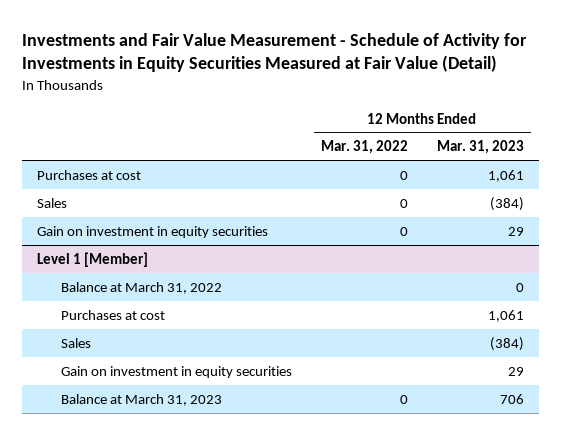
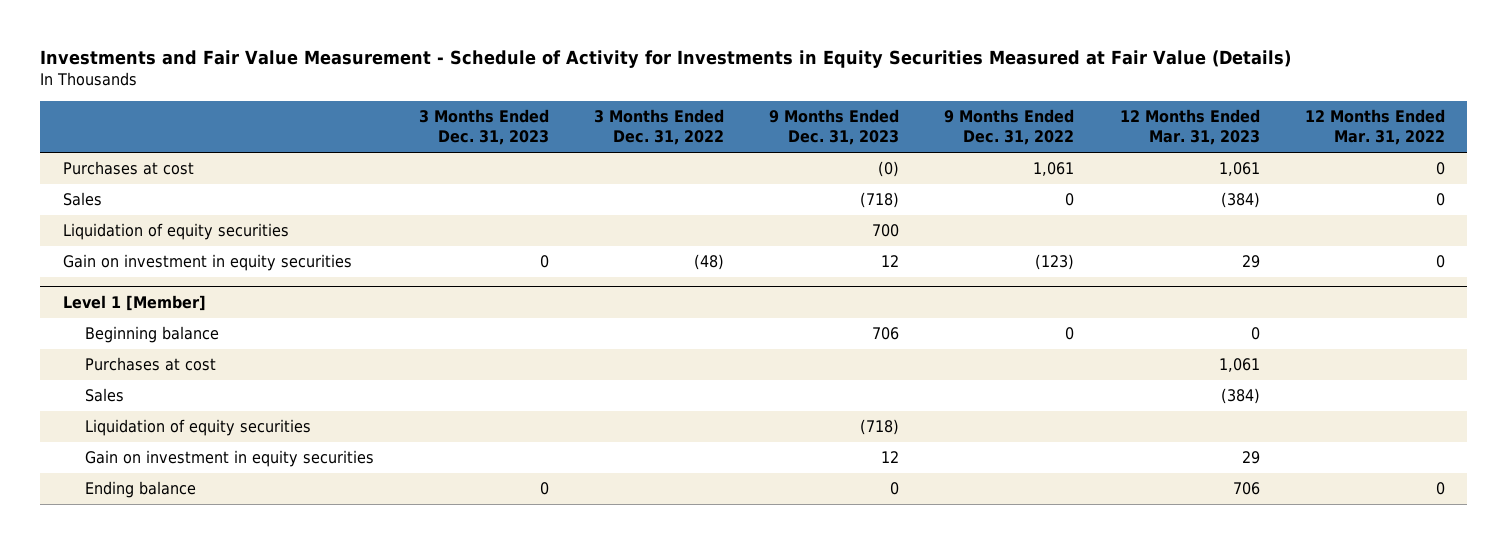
- Investments and Fair Value Measurement - Schedule of Activity for Investments in Equity Securities Measured at Fair Value (Detail)
+ Investments and Fair Value Measurement - Schedule of Activity for Investments in Equity Securities Measured at Fair Value (Details)
- | 12 Months Ended Mar. 31, 2022 | 12 Months Ended Mar. 31, 2023
+ | 3 Months Ended Dec. 31, 2023 | 3 Months Ended Dec. 31, 2022 | 9 Months Ended Dec. 31, 2023 | 9 Months Ended Dec. 31, 2022 | 12 Months Ended Mar. 31, 2023 | 12 Months Ended Mar. 31, 2022
+ Liquidation of equity securities | | | 700 | | |
@ Level 1 [Member]
- Balance at March 31, 2022 | | 0
+ Beginning balance | | | 706 | 0 | 0 |
+ Liquidation of equity securities | | | (718) | | |
- Balance at March 31, 2023 | 0 | 706
+ Ending balance | 0 | | 0 | | 706 | 0

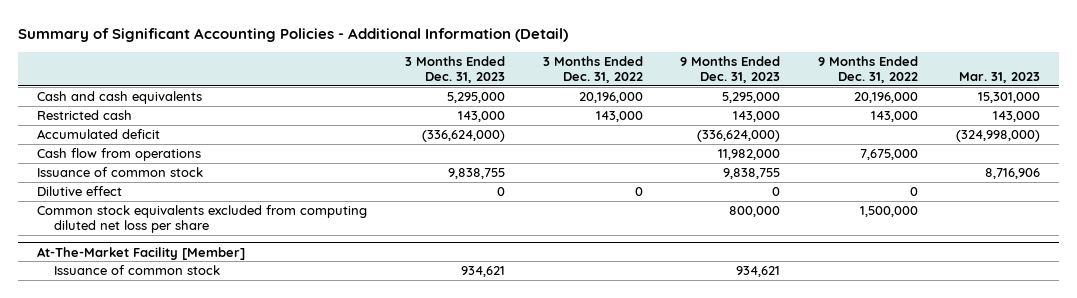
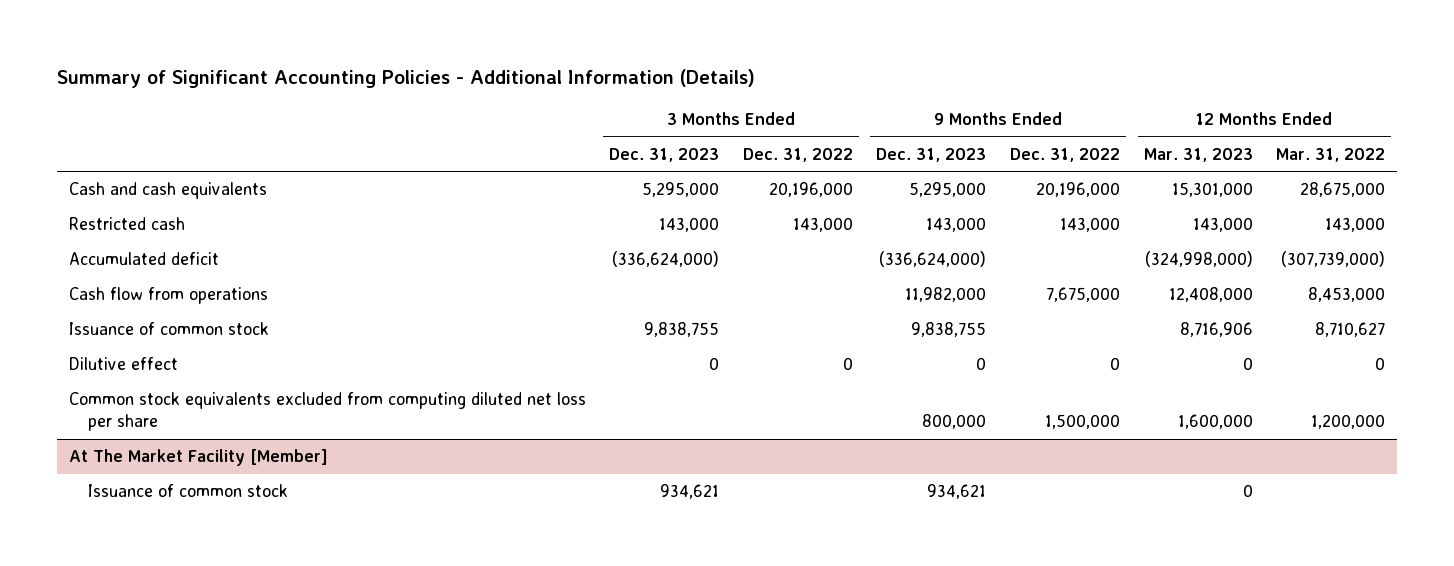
- Summary of Significant Accounting Policies - Additional Information (Detail)
+ Summary of Significant Accounting Policies - Additional Information (Details)
- | 3 Months Ended Dec. 31, 2023 | 3 Months Ended Dec. 31, 2022 | 9 Months Ended Dec. 31, 2023 | 9 Months Ended Dec. 31, 2022 | Mar. 31, 2023
+ | 3 Months Ended Dec. 31, 2023 | 3 Months Ended Dec. 31, 2022 | 9 Months Ended Dec. 31, 2023 | 9 Months Ended Dec. 31, 2022 | 12 Months Ended Mar. 31, 2023 | 12 Months Ended Mar. 31, 2022
- At-The-Market Facility [Member]
+ At The Market Facility [Member]

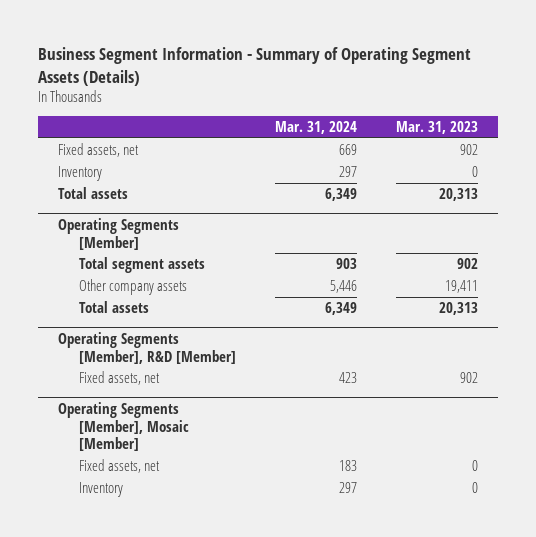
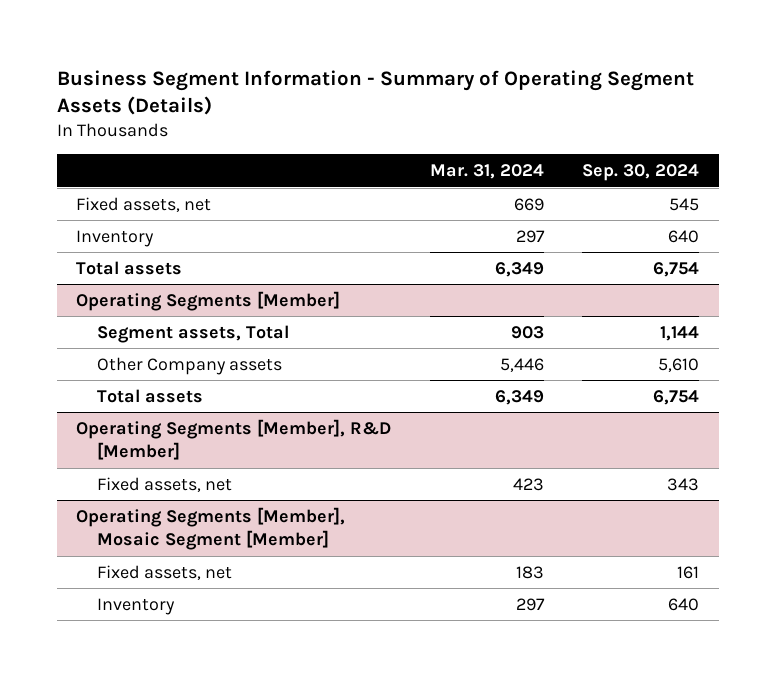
- | Mar. 31, 2024 | Mar. 31, 2023
+ | Mar. 31, 2024 | Sep. 30, 2024
@ Operating Segments [Member]
- Total segment assets | 903 | 902
- Other company assets | 5,446 | 19,411
+ Segment assets, Total | 903 | 1,144
+ Other Company assets | 5,446 | 5,610
- Operating Segments [Member], Mosaic [Member]
+ Operating Segments [Member], Mosaic Segment [Member]

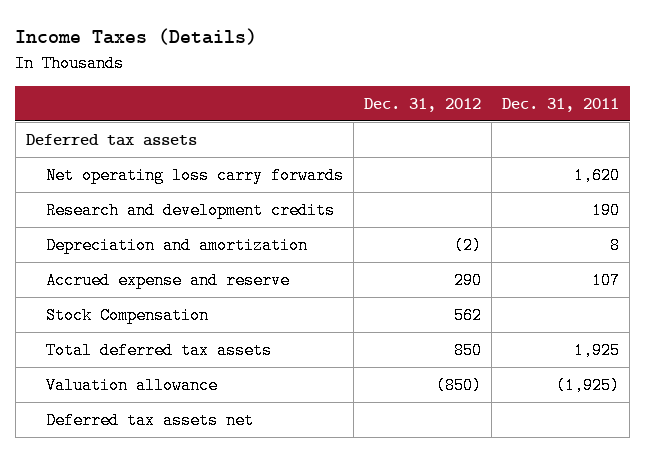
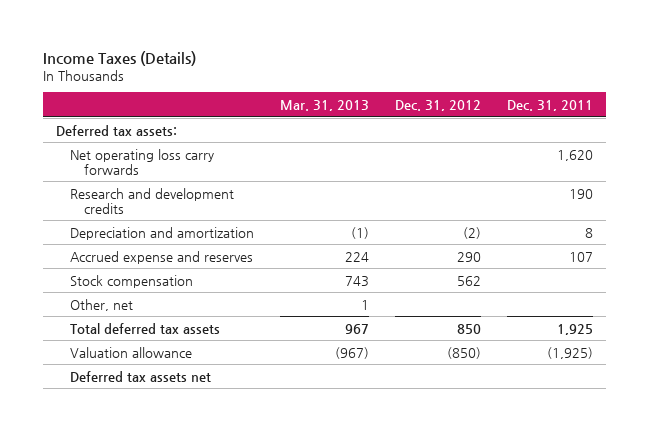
- | Dec. 31, 2012 | Dec. 31, 2011
+ | Mar. 31, 2013 | Dec. 31, 2012 | Dec. 31, 2011
- Deferred tax assets
+ Deferred tax assets:
- Accrued expense and reserve | 290 | 107
- Stock Compensation | 562 |
+ Accrued expense and reserves | 224 | 290 | 107
+ Stock compensation | 743 | 562 |
+ Other, net | 1 | |

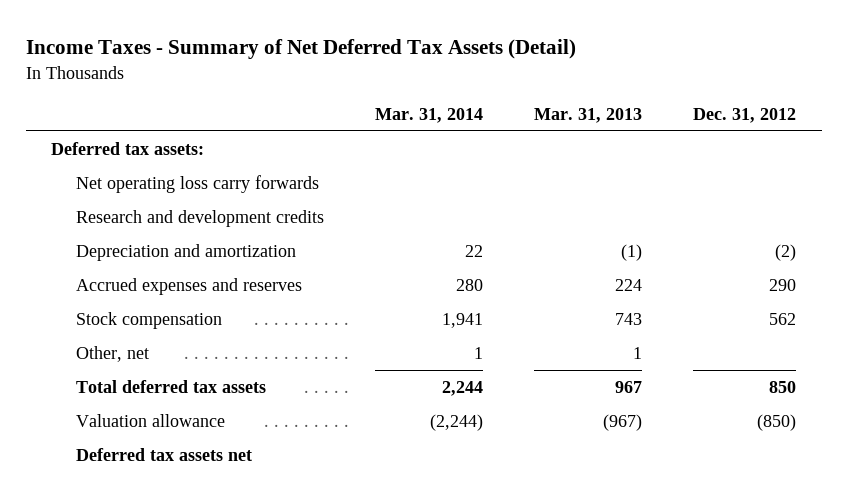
- Income Taxes (Details)
+ Income Taxes - Summary of Net Deferred Tax Assets (Detail)
- | Mar. 31, 2013 | Dec. 31, 2012 | Dec. 31, 2011
+ | Mar. 31, 2014 | Mar. 31, 2013 | Dec. 31, 2012
- Accrued expense and reserves | 224 | 290 | 107
+ Accrued expenses and reserves | 280 | 224 | 290

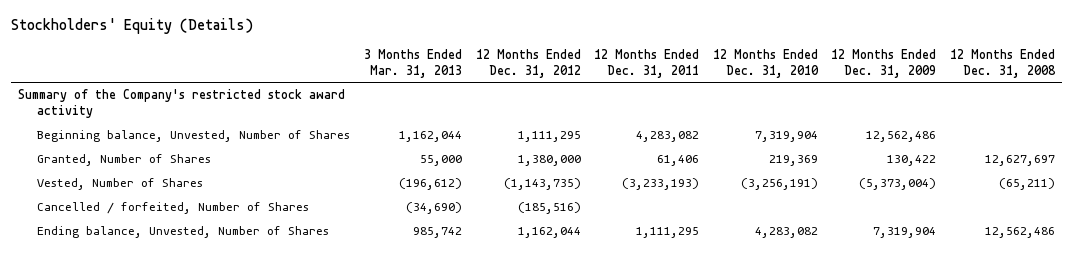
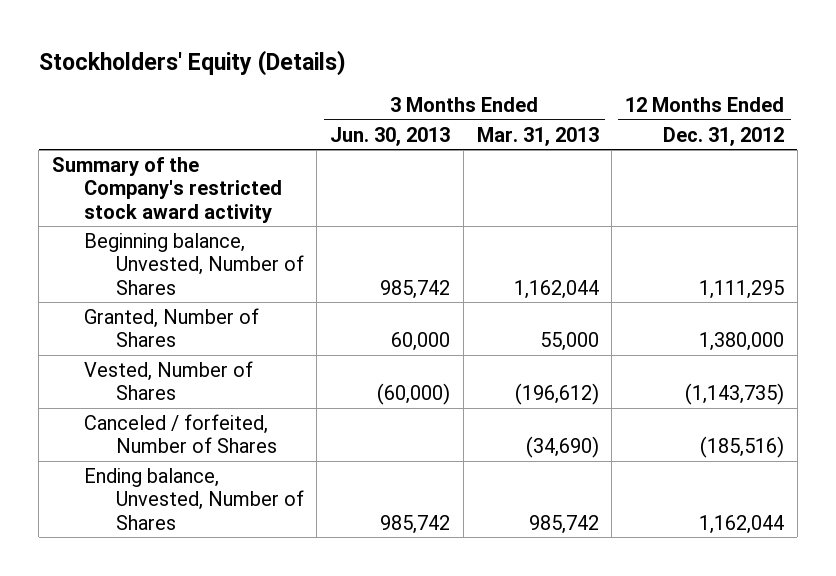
- | 3 Months Ended Mar. 31, 2013 | 12 Months Ended Dec. 31, 2012 | 12 Months Ended Dec. 31, 2011 | 12 Months Ended Dec. 31, 2010 | 12 Months Ended Dec. 31, 2009 | 12 Months Ended Dec. 31, 2008
+ | 3 Months Ended Jun. 30, 2013 | 3 Months Ended Mar. 31, 2013 | 12 Months Ended Dec. 31, 2012
- Cancelled / forfeited, Number of Shares | (34,690) | (185,516) | | | |
+ Canceled / forfeited, Number of Shares | | (34,690) | (185,516)

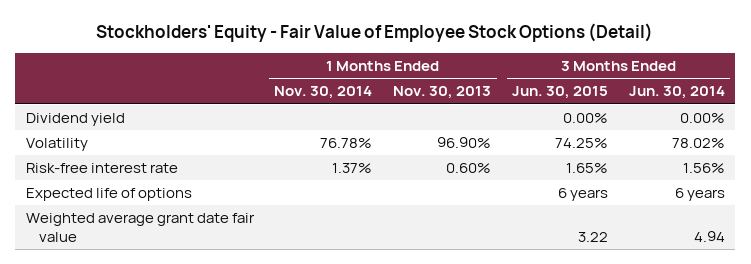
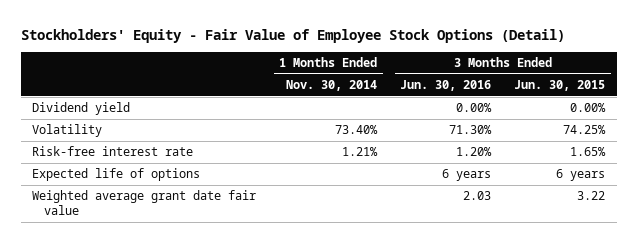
- | 1 Months Ended Nov. 30, 2014 | 1 Months Ended Nov. 30, 2013 | 3 Months Ended Jun. 30, 2015 | 3 Months Ended Jun. 30, 2014
+ | 1 Months Ended Nov. 30, 2014 | 3 Months Ended Jun. 30, 2016 | 3 Months Ended Jun. 30, 2015
- Volatility | 76.78% | 96.90% | 74.25% | 78.02%
- Risk-free interest rate | 1.37% | 0.60% | 1.65% | 1.56%
+ Volatility | 73.40% | 71.30% | 74.25%
+ Risk-free interest rate | 1.21% | 1.20% | 1.65%

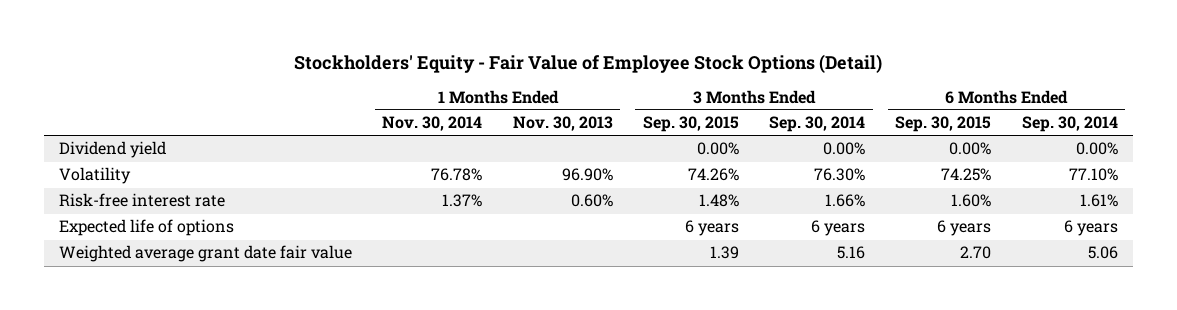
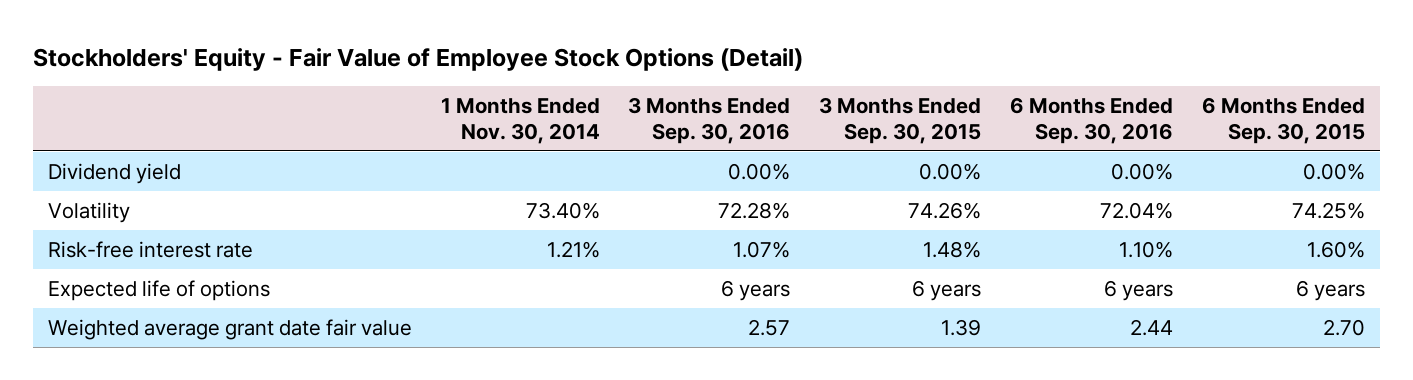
- | 1 Months Ended Nov. 30, 2014 | 1 Months Ended Nov. 30, 2013 | 3 Months Ended Sep. 30, 2015 | 3 Months Ended Sep. 30, 2014 | 6 Months Ended Sep. 30, 2015 | 6 Months Ended Sep. 30, 2014
+ | 1 Months Ended Nov. 30, 2014 | 3 Months Ended Sep. 30, 2016 | 3 Months Ended Sep. 30, 2015 | 6 Months Ended Sep. 30, 2016 | 6 Months Ended Sep. 30, 2015
- Volatility | 76.78% | 96.90% | 74.26% | 76.30% | 74.25% | 77.10%
- Risk-free interest rate | 1.37% | 0.60% | 1.48% | 1.66% | 1.60% | 1.61%
+ Volatility | 73.40% | 72.28% | 74.26% | 72.04% | 74.25%
+ Risk-free interest rate | 1.21% | 1.07% | 1.48% | 1.10% | 1.60%

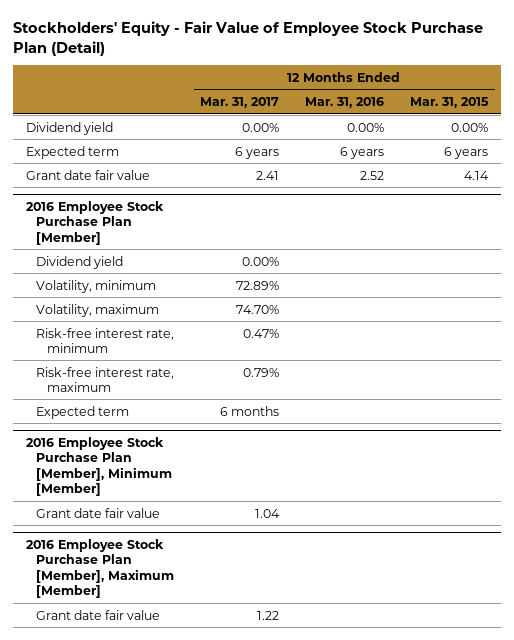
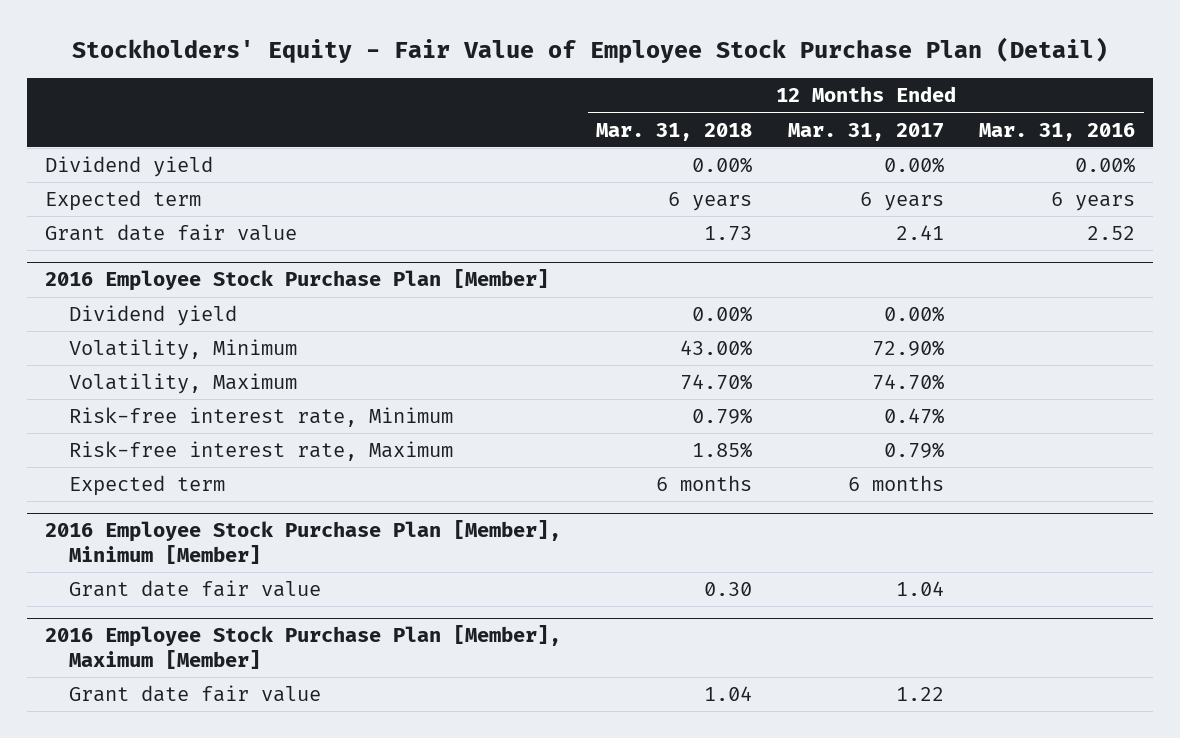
- | 12 Months Ended Mar. 31, 2017 | 12 Months Ended Mar. 31, 2016 | 12 Months Ended Mar. 31, 2015
+ | 12 Months Ended Mar. 31, 2018 | 12 Months Ended Mar. 31, 2017 | 12 Months Ended Mar. 31, 2016
@ 2016 Employee Stock Purchase Plan [Member]
- Volatility, minimum | 72.89% | |
- Volatility, maximum | 74.70% | |
- Risk-free interest rate, minimum | 0.47% | |
- Risk-free interest rate, maximum | 0.79% | |
+ Volatility, Minimum | 43.00% | 72.90% |
+ Volatility, Maximum | 74.70% | 74.70% |
+ Risk-free interest rate, Minimum | 0.79% | 0.47% |
+ Risk-free interest rate, Maximum | 1.85% | 0.79% |

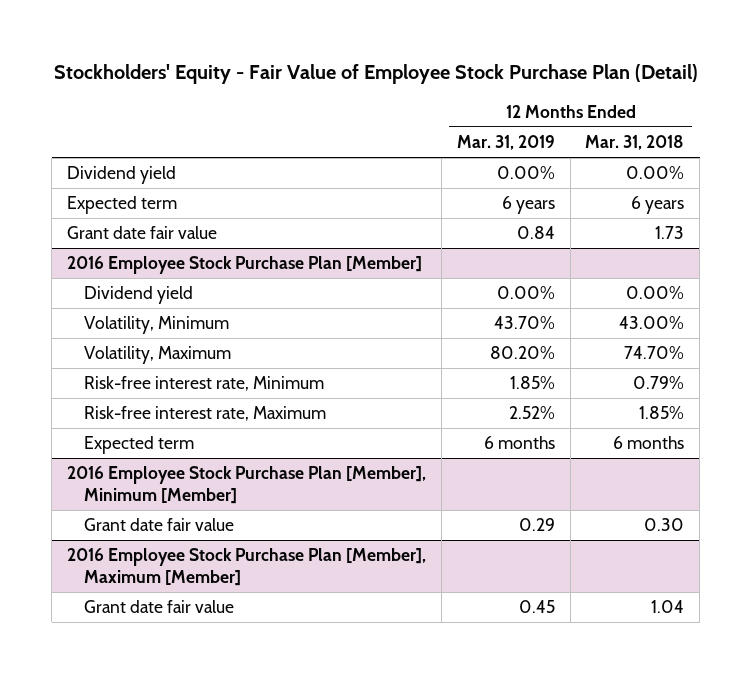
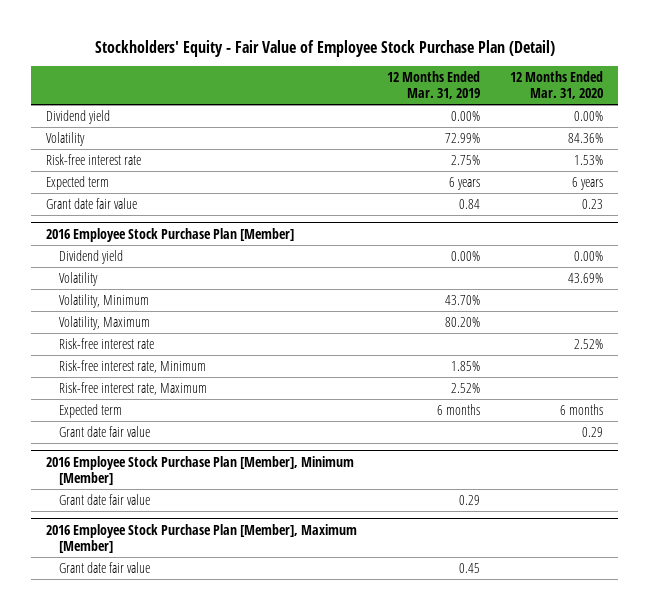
- | 12 Months Ended Mar. 31, 2019 | 12 Months Ended Mar. 31, 2018
+ | 12 Months Ended Mar. 31, 2019 | 12 Months Ended Mar. 31, 2020
+ Volatility | 72.99% | 84.36%
+ Risk-free interest rate | 2.75% | 1.53%
@ 2016 Employee Stock Purchase Plan [Member]
+ Volatility | | 43.69%
+ Risk-free interest rate | | 2.52%
+ Grant date fair value | | 0.29

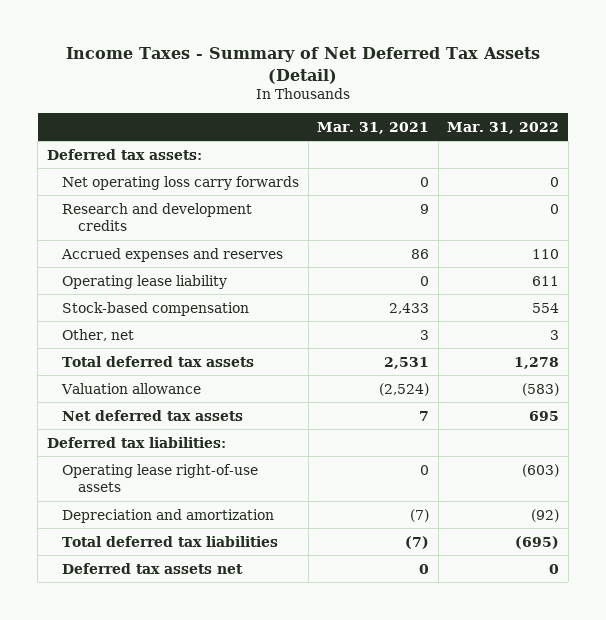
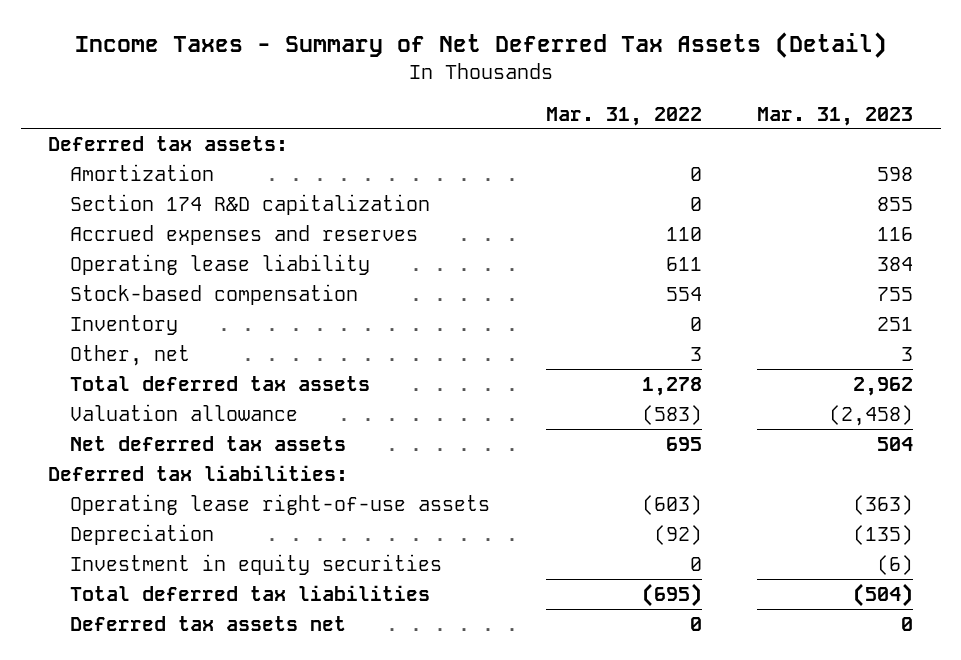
- | Mar. 31, 2021 | Mar. 31, 2022
+ | Mar. 31, 2022 | Mar. 31, 2023
- Net operating loss carry forwards | 0 | 0
- Research and development credits | 9 | 0
+ Amortization | 0 | 598
+ Section 174 R&D capitalization | 0 | 855
+ Inventory | 0 | 251
- Depreciation and amortization | (7) | (92)
+ Depreciation | (92) | (135)
+ Investment in equity securities | 0 | (6)

